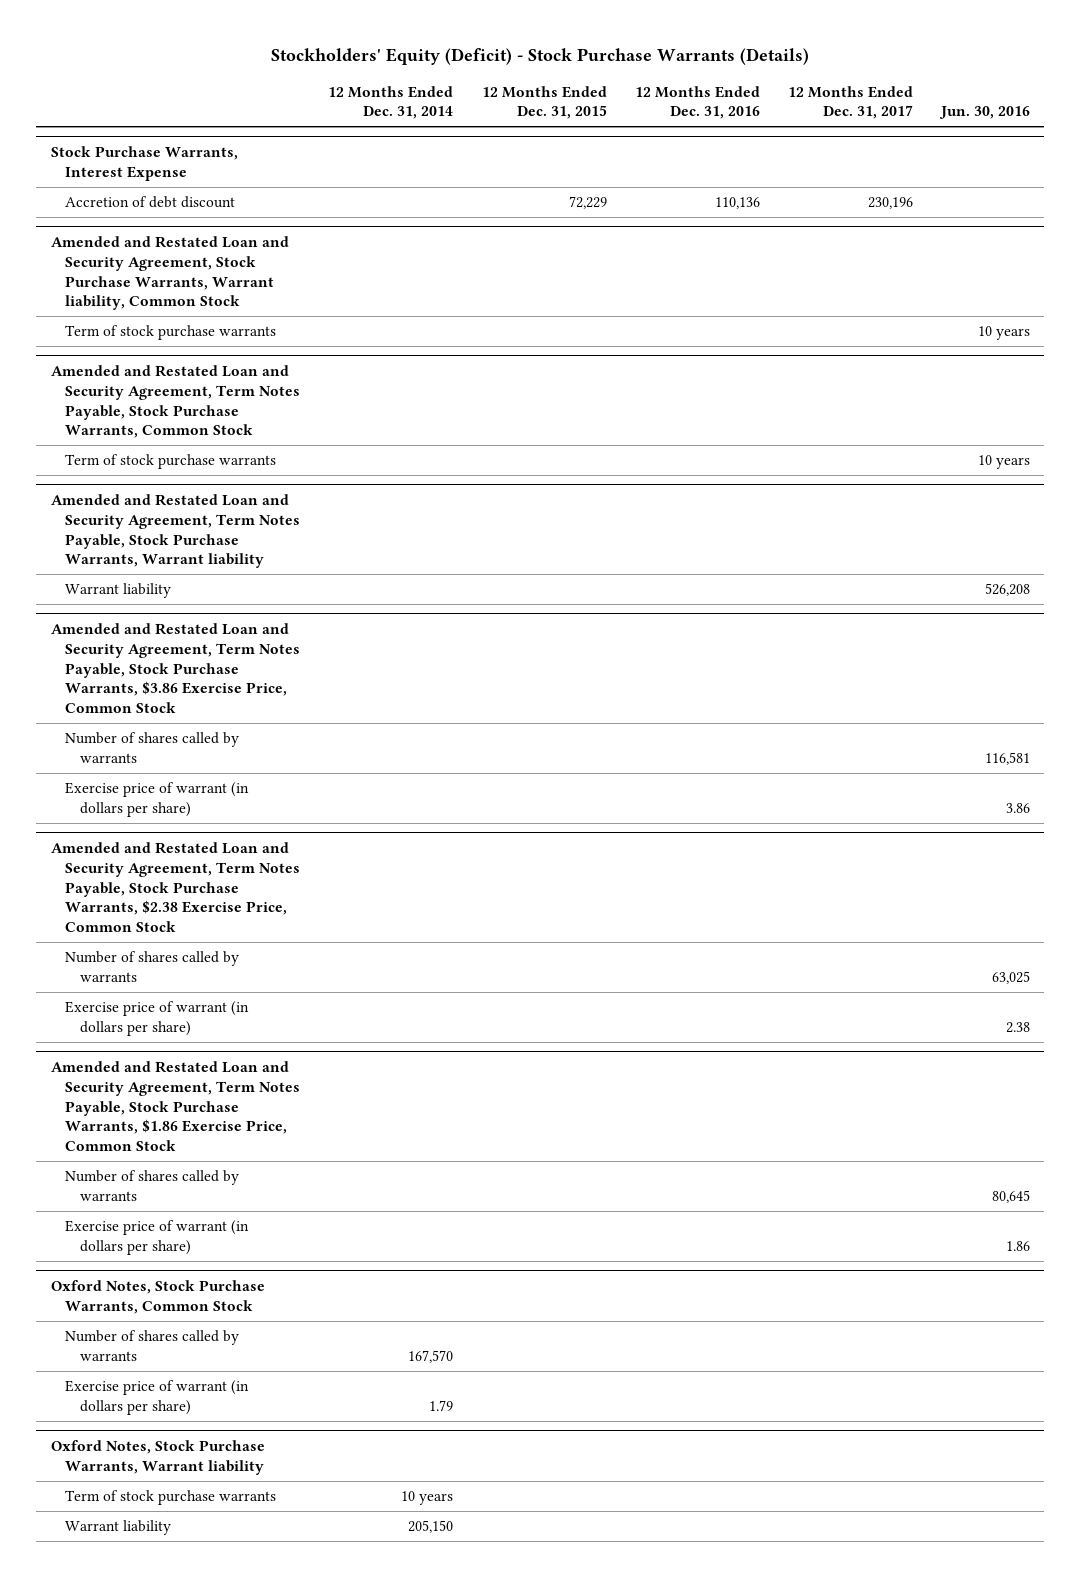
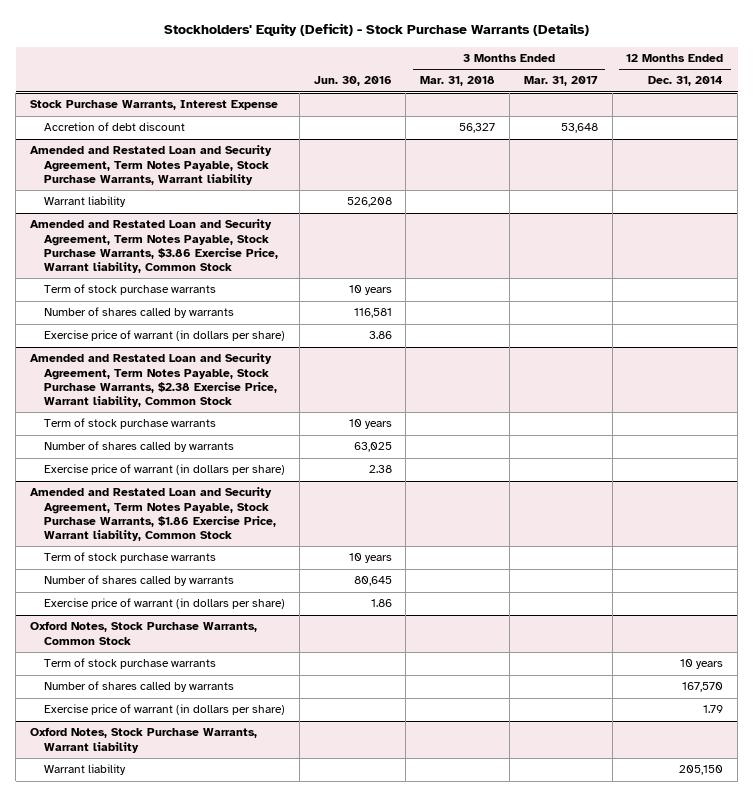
- | 12 Months Ended Dec. 31, 2014 | 12 Months Ended Dec. 31, 2015 | 12 Months Ended Dec. 31, 2016 | 12 Months Ended Dec. 31, 2017 | Jun. 30, 2016
+ | Jun. 30, 2016 | 3 Months Ended Mar. 31, 2018 | 3 Months Ended Mar. 31, 2017 | 12 Months Ended Dec. 31, 2014
- Amended and Restated Loan and Security Agreement, Stock Purchase Warrants, Warrant liability, Common Stock
- Term of stock purchase warrants | | | | | 10 years
- Amended and Restated Loan and Security Agreement, Term Notes Payable, Stock Purchase Warrants, Common Stock
- Term of stock purchase warrants | | | | | 10 years
- Amended and Restated Loan and Security Agreement, Term Notes Payable, Stock Purchase Warrants, $3.86 Exercise Price, Common Stock
+ Amended and Restated Loan and Security Agreement, Term Notes Payable, Stock Purchase Warrants, $3.86 Exercise Price, Warrant liability, Common Stock
+ Term of stock purchase warrants | 10 years | | |
- Amended and Restated Loan and Security Agreement, Term Notes Payable, Stock Purchase Warrants, $2.38 Exercise Price, Common Stock
+ Amended and Restated Loan and Security Agreement, Term Notes Payable, Stock Purchase Warrants, $2.38 Exercise Price, Warrant liability, Common Stock
+ Term of stock purchase warrants | 10 years | | |
- Amended and Restated Loan and Security Agreement, Term Notes Payable, Stock Purchase Warrants, $1.86 Exercise Price, Common Stock
+ Amended and Restated Loan and Security Agreement, Term Notes Payable, Stock Purchase Warrants, $1.86 Exercise Price, Warrant liability, Common Stock
+ Term of stock purchase warrants | 10 years | | |
@ Oxford Notes, Stock Purchase Warrants, Common Stock
+ Term of stock purchase warrants | | | | 10 years
@ Oxford Notes, Stock Purchase Warrants, Warrant liability
- Term of stock purchase warrants | 10 years | | | |

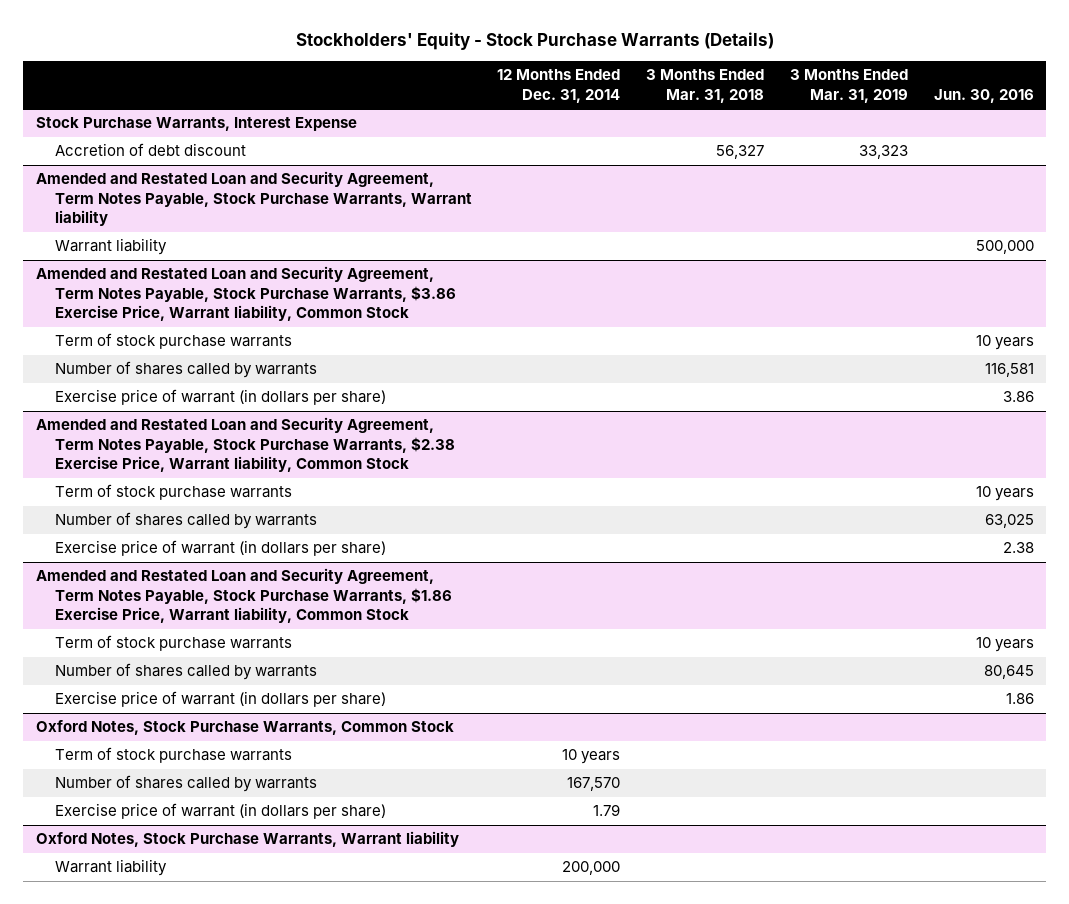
- Stockholders' Equity (Deficit) - Stock Purchase Warrants (Details)
+ Stockholders' Equity - Stock Purchase Warrants (Details)
- | Jun. 30, 2016 | 3 Months Ended Mar. 31, 2018 | 3 Months Ended Mar. 31, 2017 | 12 Months Ended Dec. 31, 2014
+ | 12 Months Ended Dec. 31, 2014 | 3 Months Ended Mar. 31, 2018 | 3 Months Ended Mar. 31, 2019 | Jun. 30, 2016
@ Amended and Restated Loan and Security Agreement, Term Notes Payable, Stock Purchase Warrants, Warrant liability
- Warrant liability | 526,208 | | |
+ Warrant liability | | | | 500,000
@ Oxford Notes, Stock Purchase Warrants, Warrant liability
- Warrant liability | | | | 205,150
+ Warrant liability | 200,000 | | |

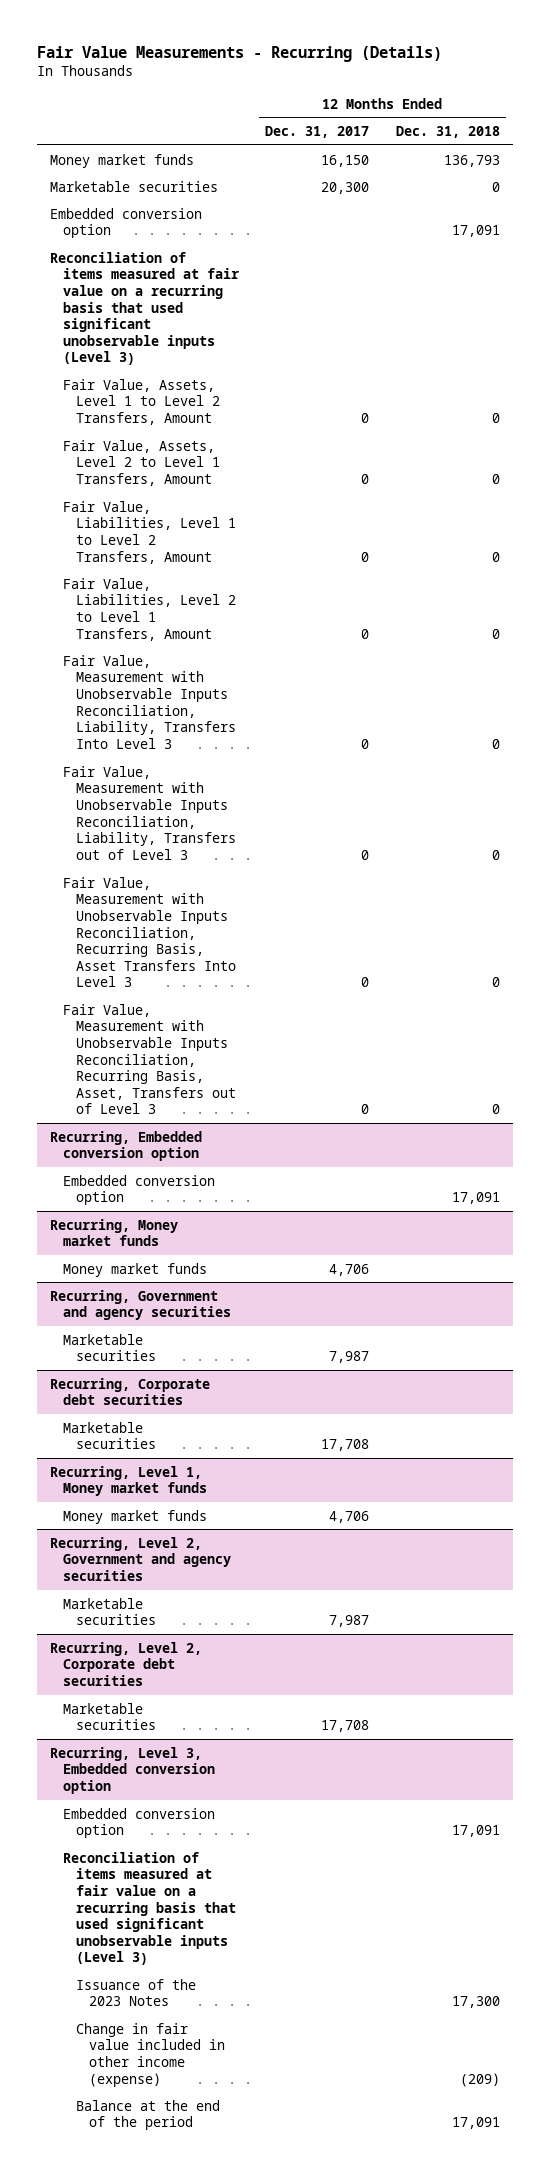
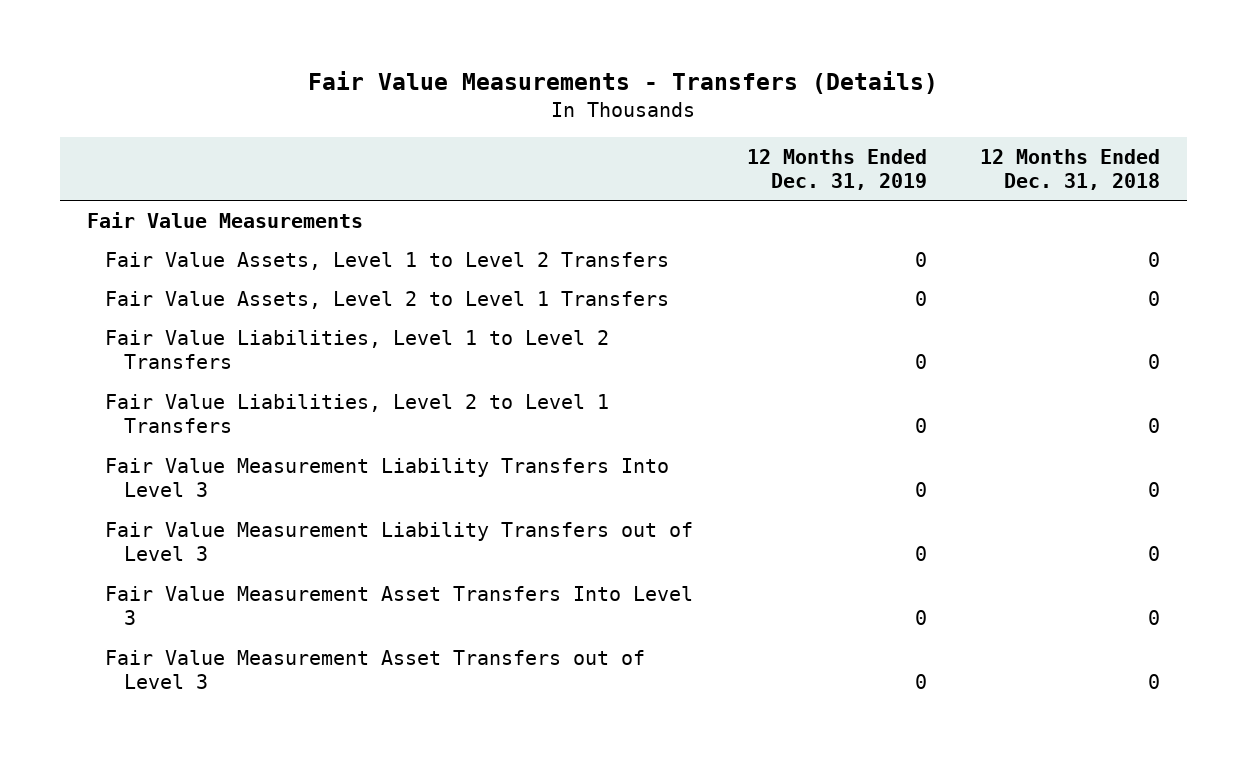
- Fair Value Measurements - Recurring (Details)
+ Fair Value Measurements - Transfers (Details)
- | 12 Months Ended Dec. 31, 2017 | 12 Months Ended Dec. 31, 2018
+ | 12 Months Ended Dec. 31, 2019 | 12 Months Ended Dec. 31, 2018
- Money market funds | 16,150 | 136,793
- Marketable securities | 20,300 | 0
- Embedded conversion option | | 17,091
- Reconciliation of items measured at fair value on a recurring basis that used significant unobservable inputs (Level 3)
- Fair Value, Assets, Level 1 to Level 2 Transfers, Amount | 0 | 0
- Fair Value, Assets, Level 2 to Level 1 Transfers, Amount | 0 | 0
- Fair Value, Liabilities, Level 1 to Level 2 Transfers, Amount | 0 | 0
- Fair Value, Liabilities, Level 2 to Level 1 Transfers, Amount | 0 | 0
- Fair Value, Measurement with Unobservable Inputs Reconciliation, Liability, Transfers Into Level 3 | 0 | 0
- Fair Value, Measurement with Unobservable Inputs Reconciliation, Liability, Transfers out of Level 3 | 0 | 0
- Fair Value, Measurement with Unobservable Inputs Reconciliation, Recurring Basis, Asset Transfers Into Level 3 | 0 | 0
- Fair Value, Measurement with Unobservable Inputs Reconciliation, Recurring Basis, Asset, Transfers out of Level 3 | 0 | 0
- Recurring, Embedded conversion option
- Embedded conversion option | | 17,091
- Recurring, Money market funds
- Money market funds | 4,706 |
- Recurring, Government and agency securities
- Marketable securities | 7,987 |
- Recurring, Corporate debt securities
- Marketable securities | 17,708 |
- Recurring, Level 1, Money market funds
- Money market funds | 4,706 |
- Recurring, Level 2, Government and agency securities
- Marketable securities | 7,987 |
- Recurring, Level 2, Corporate debt securities
- Marketable securities | 17,708 |
- Recurring, Level 3, Embedded conversion option
- Embedded conversion option | | 17,091
- Reconciliation of items measured at fair value on a recurring basis that used significant unobservable inputs (Level 3)
- Issuance of the 2023 Notes | | 17,300
- Change in fair value included in other income (expense) | | (209)
- Balance at the end of the period | | 17,091
+ Fair Value Measurements
+ Fair Value Assets, Level 1 to Level 2 Transfers | 0 | 0
+ Fair Value Assets, Level 2 to Level 1 Transfers | 0 | 0
+ Fair Value Liabilities, Level 1 to Level 2 Transfers | 0 | 0
+ Fair Value Liabilities, Level 2 to Level 1 Transfers | 0 | 0
+ Fair Value Measurement Liability Transfers Into Level 3 | 0 | 0
+ Fair Value Measurement Liability Transfers out of Level 3 | 0 | 0
+ Fair Value Measurement Asset Transfers Into Level 3 | 0 | 0
+ Fair Value Measurement Asset Transfers out of Level 3 | 0 | 0

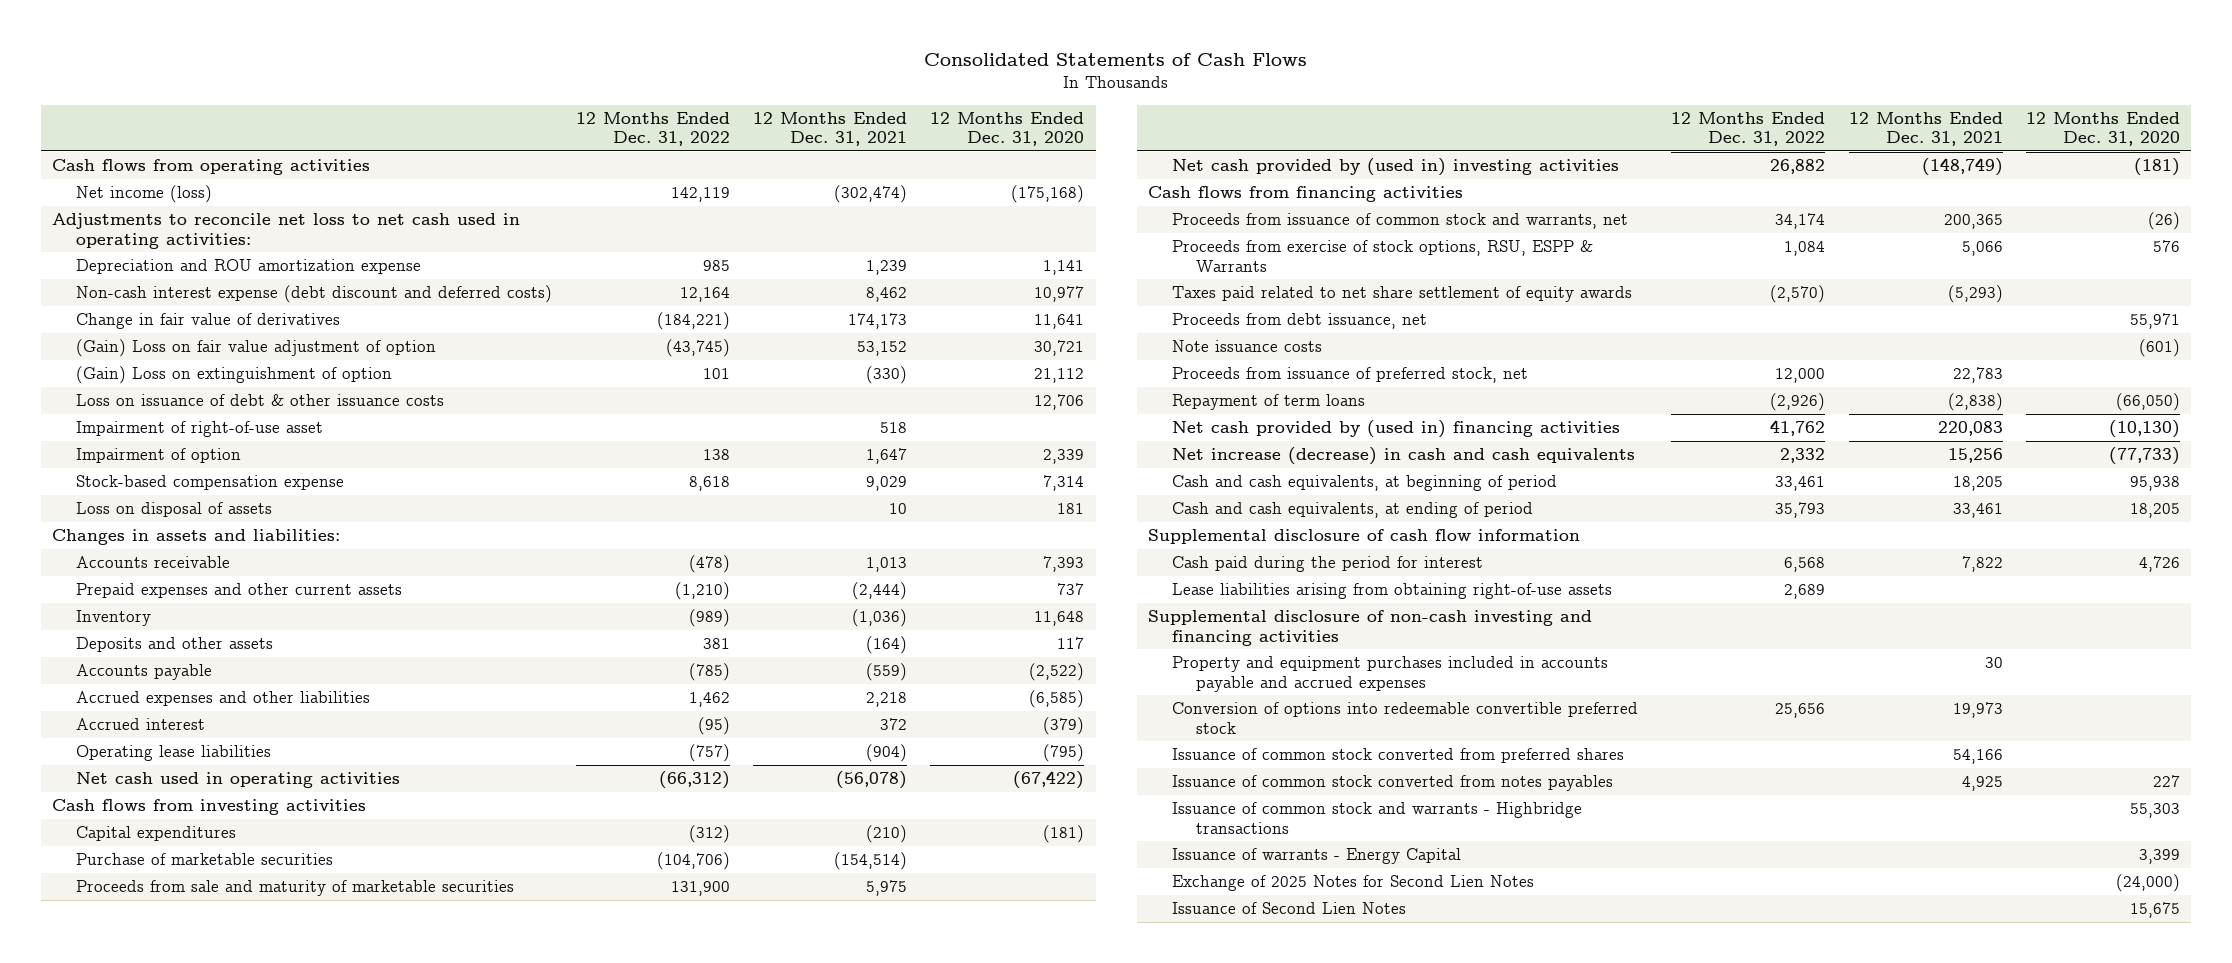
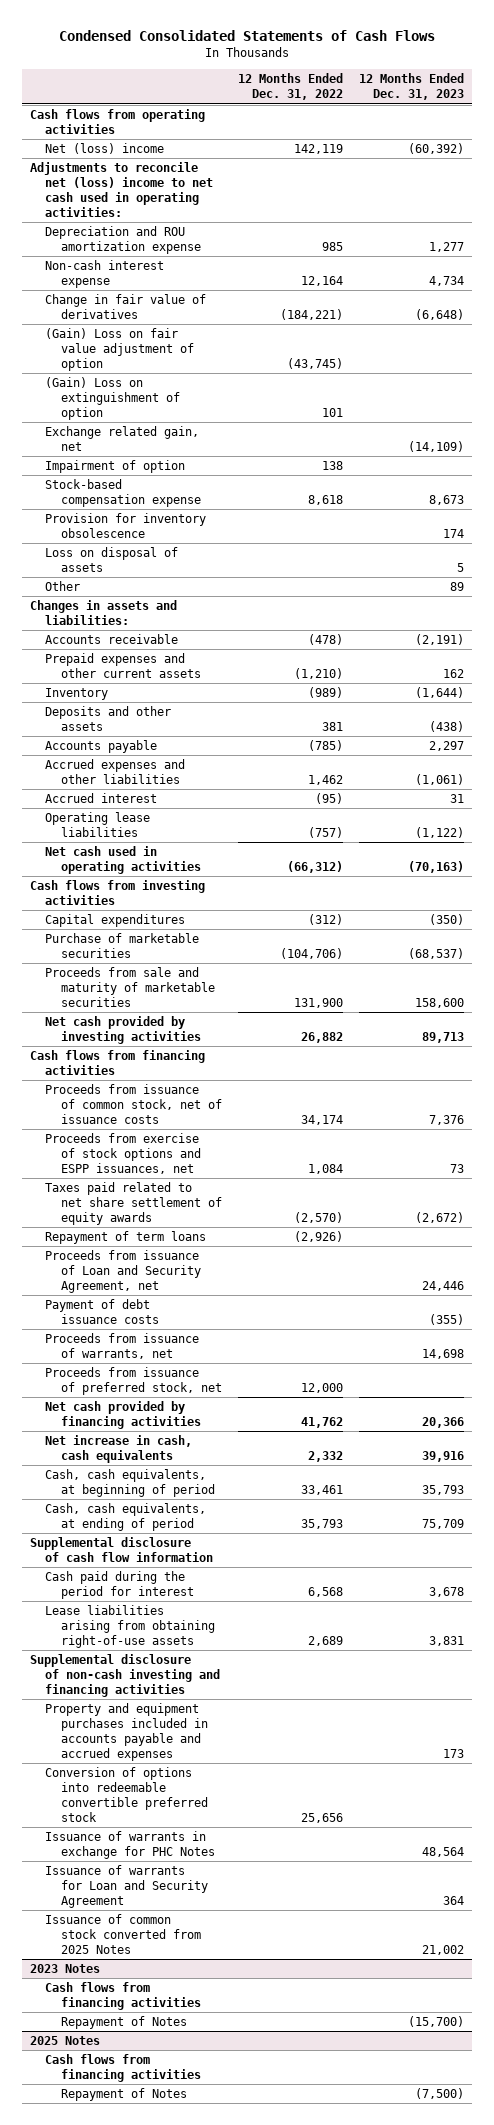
- Consolidated Statements of Cash Flows
+ Condensed Consolidated Statements of Cash Flows
- | 12 Months Ended Dec. 31, 2022 | 12 Months Ended Dec. 31, 2021 | 12 Months Ended Dec. 31, 2020
+ | 12 Months Ended Dec. 31, 2022 | 12 Months Ended Dec. 31, 2023
- Net income (loss) | 142,119 | (302,474) | (175,168)
- Adjustments to reconcile net loss to net cash used in operating activities:
+ Net (loss) income | 142,119 | (60,392)
+ Adjustments to reconcile net (loss) income to net cash used in operating activities:
- Non-cash interest expense (debt discount and deferred costs) | 12,164 | 8,462 | 10,977
+ Non-cash interest expense | 12,164 | 4,734
- Loss on issuance of debt & other issuance costs | | | 12,706
- Impairment of right-of-use asset | | 518 |
+ Exchange related gain, net | | (14,109)
+ Provision for inventory obsolescence | | 174
+ Other | | 89
- Net cash provided by (used in) investing activities | 26,882 | (148,749) | (181)
+ Net cash provided by investing activities | 26,882 | 89,713
- Proceeds from issuance of common stock and warrants, net | 34,174 | 200,365 | (26)
- Proceeds from exercise of stock options, RSU, ESPP & Warrants | 1,084 | 5,066 | 576
+ Proceeds from issuance of common stock, net of issuance costs | 34,174 | 7,376
+ Proceeds from exercise of stock options and ESPP issuances, net | 1,084 | 73
- Proceeds from debt issuance, net | | | 55,971
- Note issuance costs | | | (601)
- Net cash provided by (used in) financing activities | 41,762 | 220,083 | (10,130)
- Net increase (decrease) in cash and cash equivalents | 2,332 | 15,256 | (77,733)
- Cash and cash equivalents, at beginning of period | 33,461 | 18,205 | 95,938
- Cash and cash equivalents, at ending of period | 35,793 | 33,461 | 18,205
+ Proceeds from issuance of Loan and Security Agreement, net | | 24,446
+ Payment of debt issuance costs | | (355)
+ Proceeds from issuance of warrants, net | | 14,698
moved down: Proceeds from issuance of preferred stock, net | 12,000 |
+ Net cash provided by financing activities | 41,762 | 20,366
+ Net increase in cash, cash equivalents | 2,332 | 39,916
+ Cash, cash equivalents, at beginning of period | 33,461 | 35,793
+ Cash, cash equivalents, at ending of period | 35,793 | 75,709
- Issuance of common stock converted from preferred shares | | 54,166 |
- Issuance of common stock converted from notes payables | | 4,925 | 227
- Issuance of common stock and warrants - Highbridge transactions | | | 55,303
- Issuance of warrants - Energy Capital | | | 3,399
- Exchange of 2025 Notes for Second Lien Notes | | | (24,000)
- Issuance of Second Lien Notes | | | 15,675
+ Issuance of warrants in exchange for PHC Notes | | 48,564
+ Issuance of warrants for Loan and Security Agreement | | 364
+ Issuance of common stock converted from 2025 Notes | | 21,002
+ 2023 Notes
+ Cash flows from financing activities
+ Repayment of Notes | | (15,700)
+ 2025 Notes
+ Cash flows from financing activities
+ Repayment of Notes | | (7,500)

